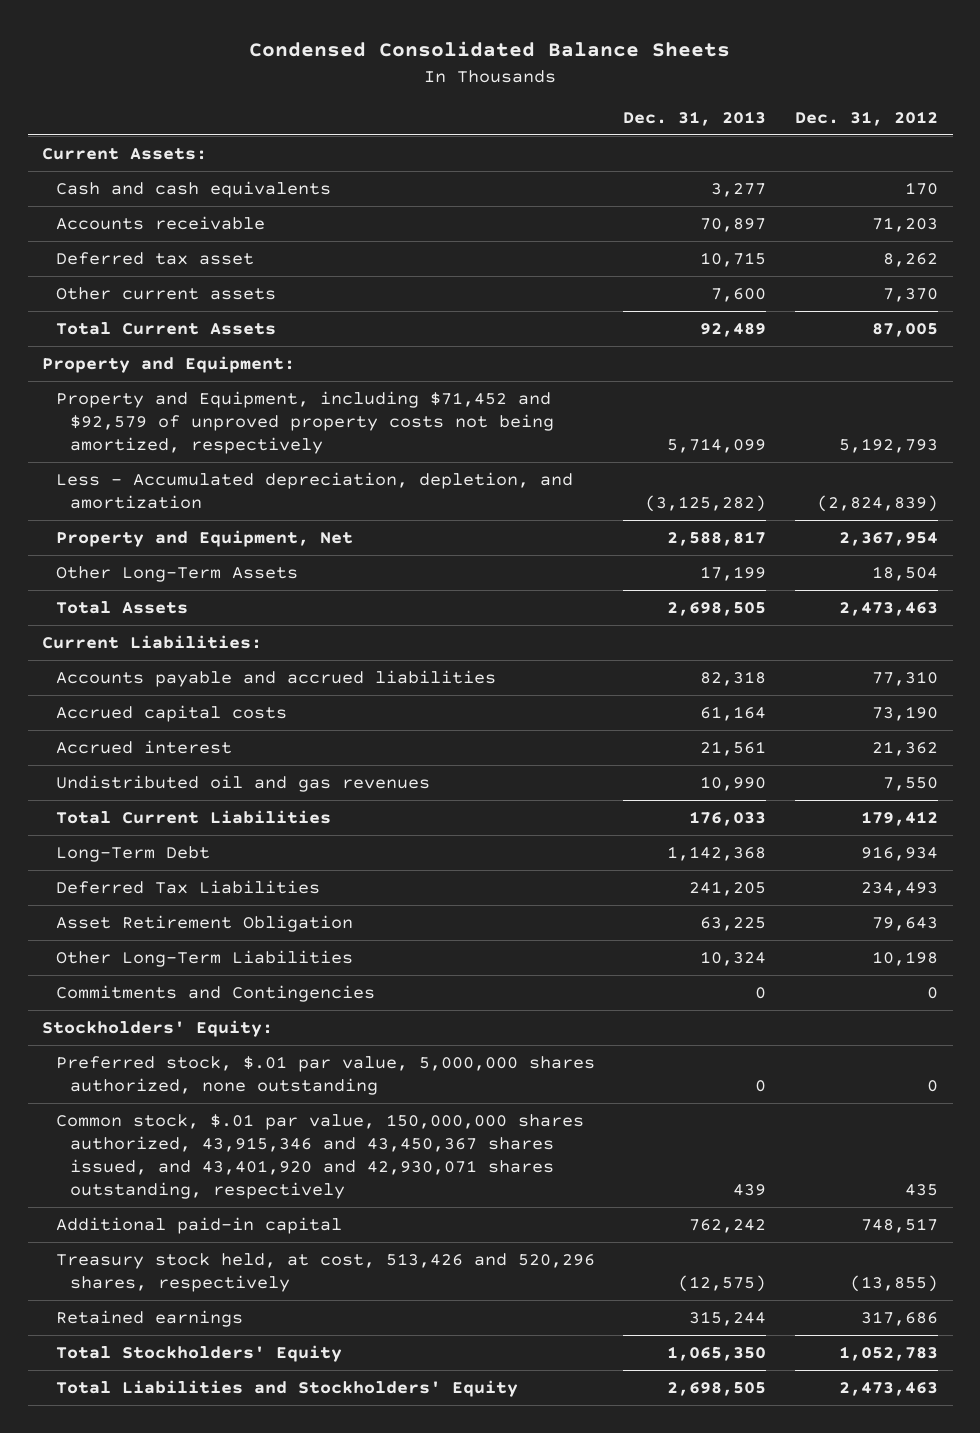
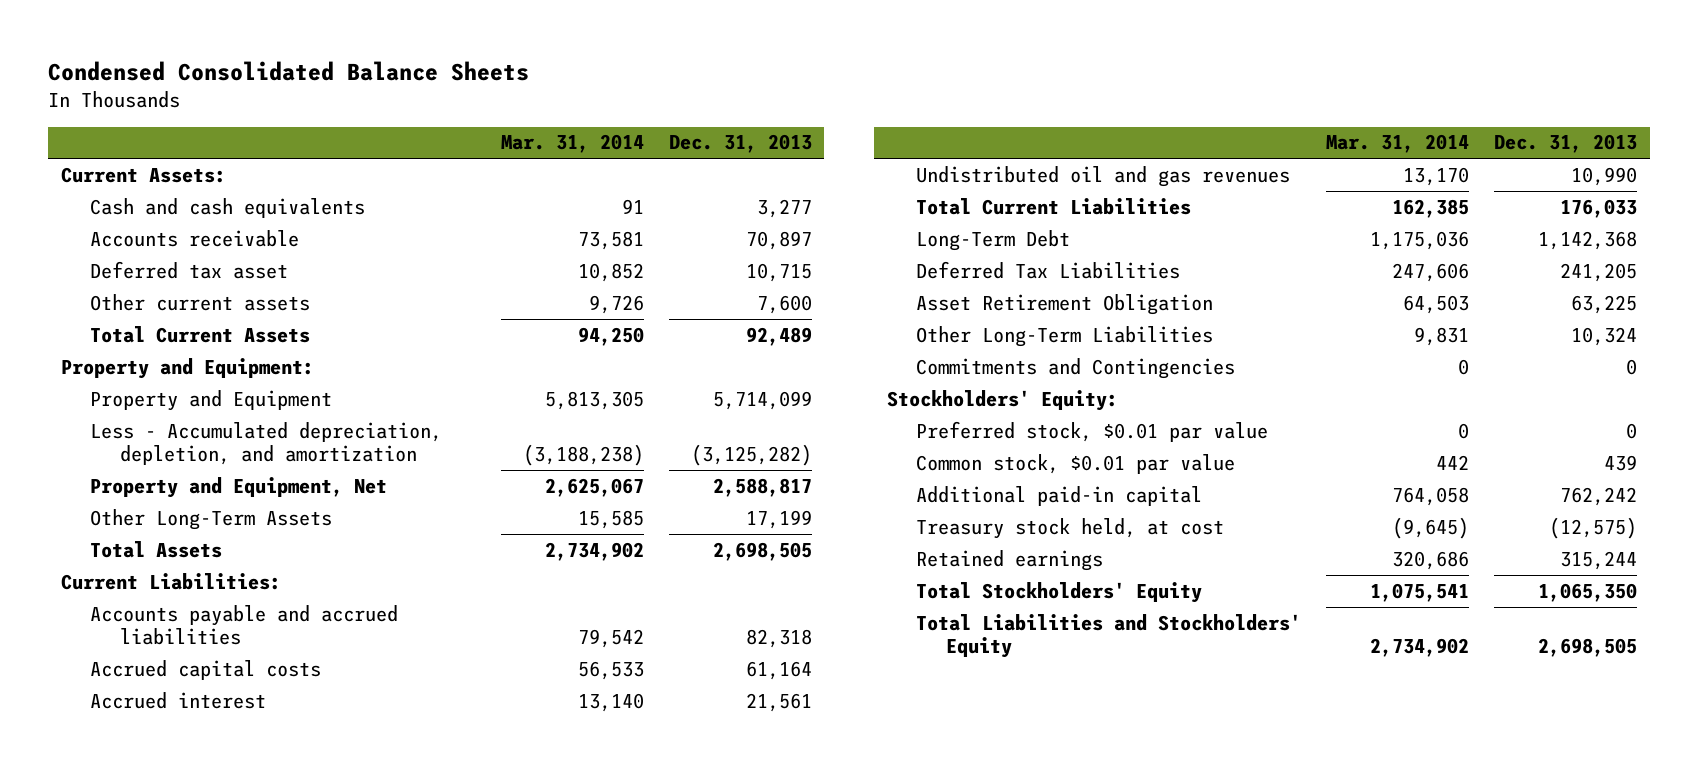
- | Dec. 31, 2013 | Dec. 31, 2012
+ | Mar. 31, 2014 | Dec. 31, 2013
- Property and Equipment, including $71,452 and $92,579 of unproved property costs not being amortized, respectively | 5,714,099 | 5,192,793
+ Property and Equipment | 5,813,305 | 5,714,099
- Preferred stock, $.01 par value, 5,000,000 shares authorized, none outstanding | 0 | 0
- Common stock, $.01 par value, 150,000,000 shares authorized, 43,915,346 and 43,450,367 shares issued, and 43,401,920 and 42,930,071 shares outstanding, respectively | 439 | 435
+ Preferred stock, $0.01 par value | 0 | 0
+ Common stock, $0.01 par value | 442 | 439
- Treasury stock held, at cost, 513,426 and 520,296 shares, respectively | (12,575) | (13,855)
+ Treasury stock held, at cost | (9,645) | (12,575)

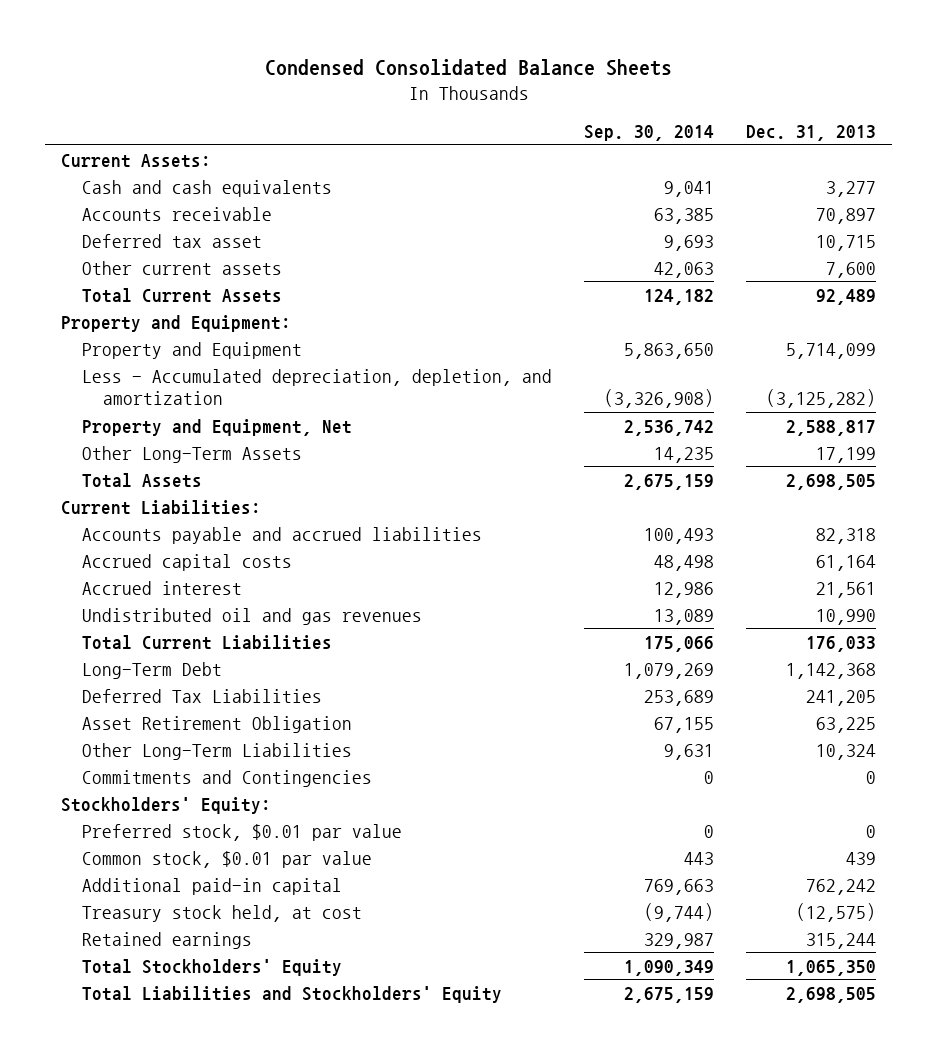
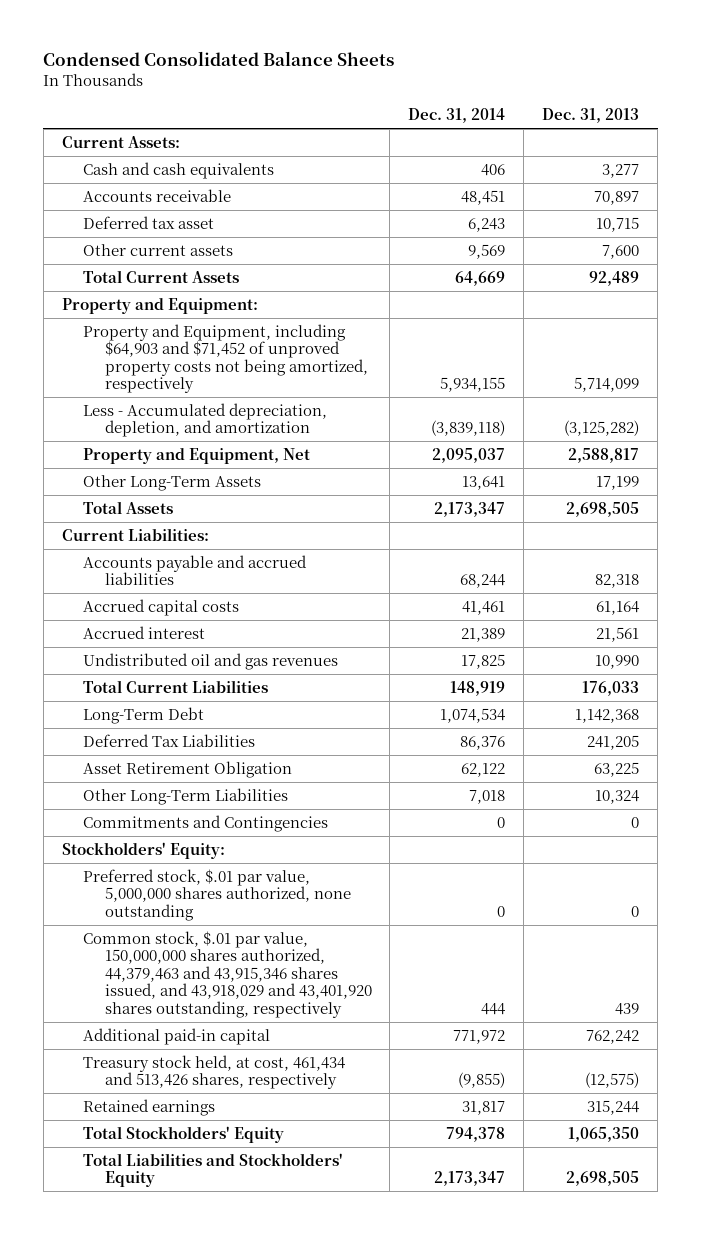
- | Sep. 30, 2014 | Dec. 31, 2013
+ | Dec. 31, 2014 | Dec. 31, 2013
- Property and Equipment | 5,863,650 | 5,714,099
+ Property and Equipment, including $64,903 and $71,452 of unproved property costs not being amortized, respectively | 5,934,155 | 5,714,099
- Preferred stock, $0.01 par value | 0 | 0
- Common stock, $0.01 par value | 443 | 439
+ Preferred stock, $.01 par value, 5,000,000 shares authorized, none outstanding | 0 | 0
+ Common stock, $.01 par value, 150,000,000 shares authorized, 44,379,463 and 43,915,346 shares issued, and 43,918,029 and 43,401,920 shares outstanding, respectively | 444 | 439
- Treasury stock held, at cost | (9,744) | (12,575)
+ Treasury stock held, at cost, 461,434 and 513,426 shares, respectively | (9,855) | (12,575)

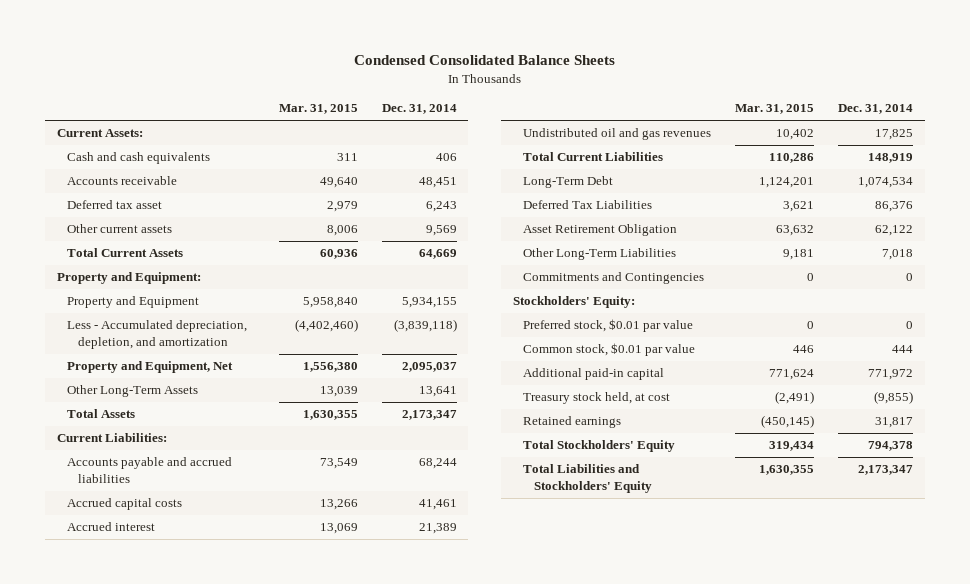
- | Dec. 31, 2014 | Dec. 31, 2013
+ | Mar. 31, 2015 | Dec. 31, 2014
- Property and Equipment, including $64,903 and $71,452 of unproved property costs not being amortized, respectively | 5,934,155 | 5,714,099
+ Property and Equipment | 5,958,840 | 5,934,155
- Preferred stock, $.01 par value, 5,000,000 shares authorized, none outstanding | 0 | 0
- Common stock, $.01 par value, 150,000,000 shares authorized, 44,379,463 and 43,915,346 shares issued, and 43,918,029 and 43,401,920 shares outstanding, respectively | 444 | 439
+ Preferred stock, $0.01 par value | 0 | 0
+ Common stock, $0.01 par value | 446 | 444
- Treasury stock held, at cost, 461,434 and 513,426 shares, respectively | (9,855) | (12,575)
+ Treasury stock held, at cost | (2,491) | (9,855)

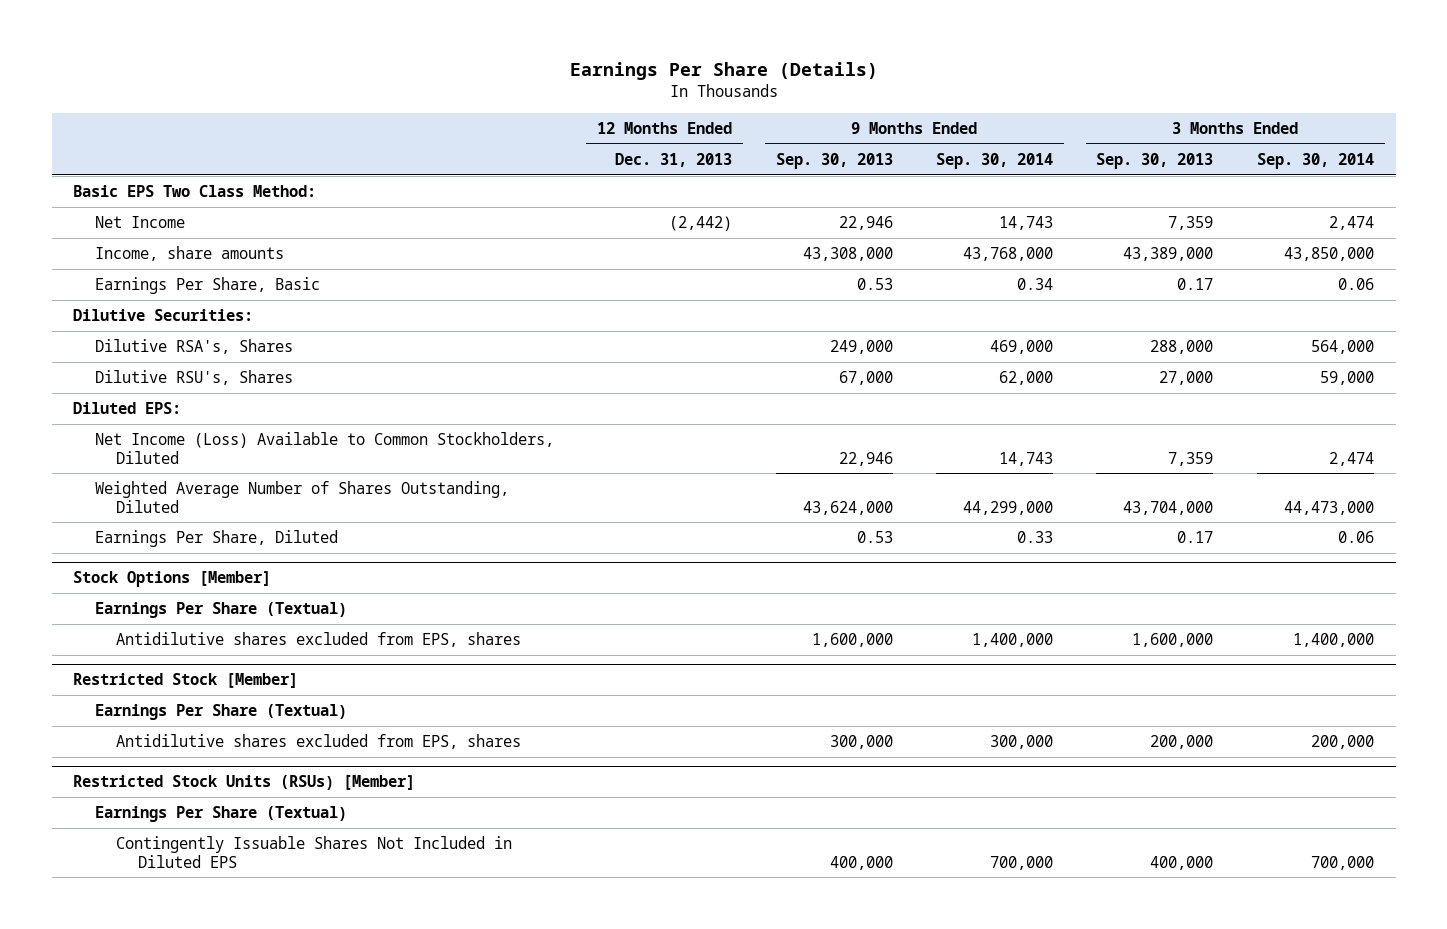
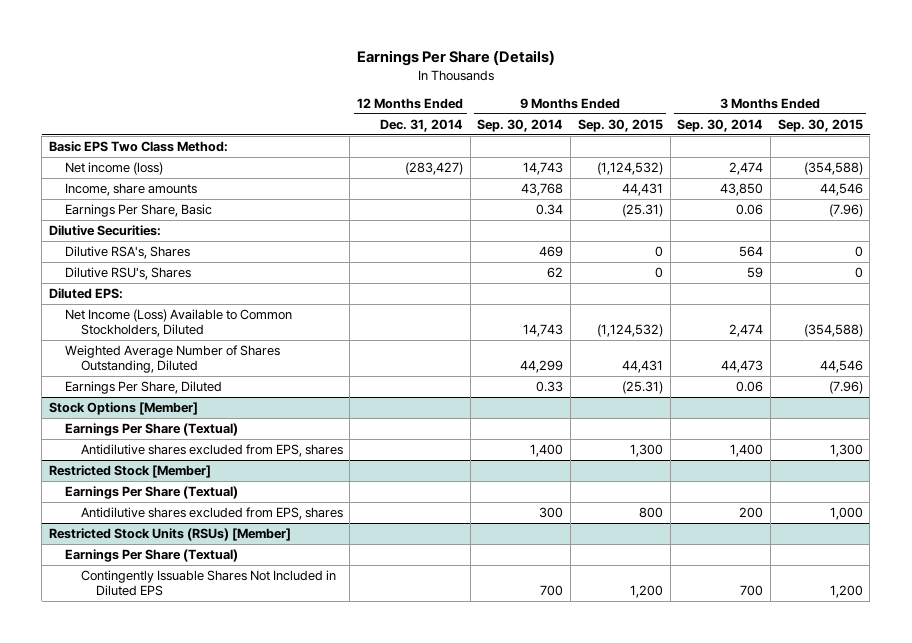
- | 12 Months Ended Dec. 31, 2013 | 9 Months Ended Sep. 30, 2013 | 9 Months Ended Sep. 30, 2014 | 3 Months Ended Sep. 30, 2013 | 3 Months Ended Sep. 30, 2014
+ | 12 Months Ended Dec. 31, 2014 | 9 Months Ended Sep. 30, 2014 | 9 Months Ended Sep. 30, 2015 | 3 Months Ended Sep. 30, 2014 | 3 Months Ended Sep. 30, 2015
- Net Income | (2,442) | 22,946 | 14,743 | 7,359 | 2,474
- Income, share amounts | | 43,308,000 | 43,768,000 | 43,389,000 | 43,850,000
+ Net income (loss) | (283,427) | 14,743 | (1,124,532) | 2,474 | (354,588)
+ Income, share amounts | | 43,768 | 44,431 | 43,850 | 44,546
- Dilutive RSA's, Shares | | 249,000 | 469,000 | 288,000 | 564,000
- Dilutive RSU's, Shares | | 67,000 | 62,000 | 27,000 | 59,000
+ Dilutive RSA's, Shares | | 469 | 0 | 564 | 0
+ Dilutive RSU's, Shares | | 62 | 0 | 59 | 0
- Weighted Average Number of Shares Outstanding, Diluted | | 43,624,000 | 44,299,000 | 43,704,000 | 44,473,000
+ Weighted Average Number of Shares Outstanding, Diluted | | 44,299 | 44,431 | 44,473 | 44,546
@ Stock Options [Member]
- Antidilutive shares excluded from EPS, shares | | 1,600,000 | 1,400,000 | 1,600,000 | 1,400,000
+ Antidilutive shares excluded from EPS, shares | | 1,400 | 1,300 | 1,400 | 1,300
@ Restricted Stock [Member]
- Antidilutive shares excluded from EPS, shares | | 300,000 | 300,000 | 200,000 | 200,000
+ Antidilutive shares excluded from EPS, shares | | 300 | 800 | 200 | 1,000
@ Restricted Stock Units (RSUs) [Member]
- Contingently Issuable Shares Not Included in Diluted EPS | | 400,000 | 700,000 | 400,000 | 700,000
+ Contingently Issuable Shares Not Included in Diluted EPS | | 700 | 1,200 | 700 | 1,200

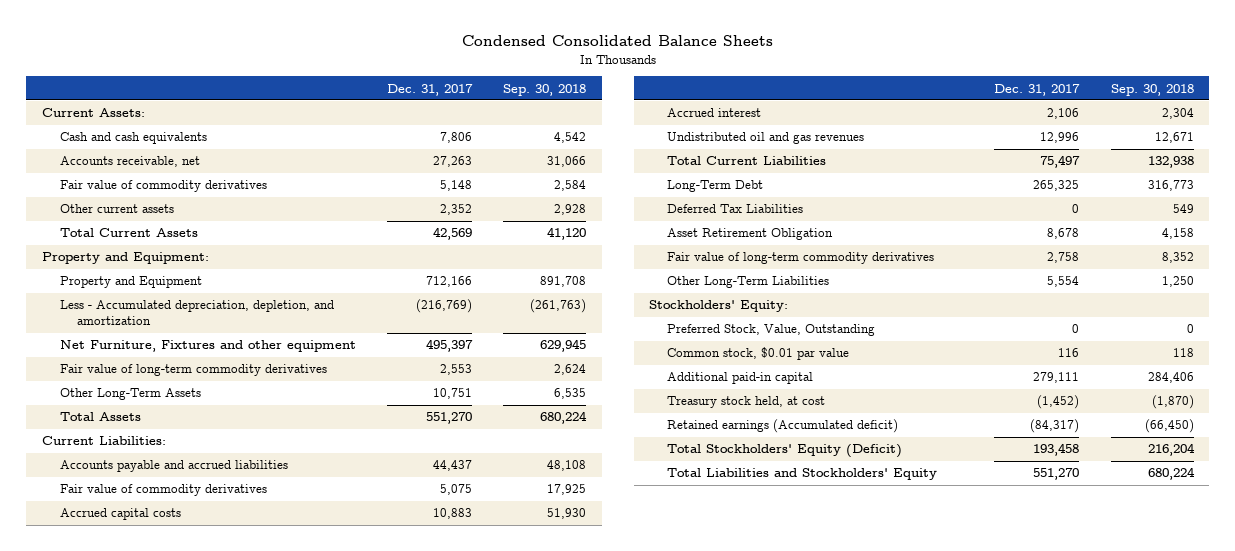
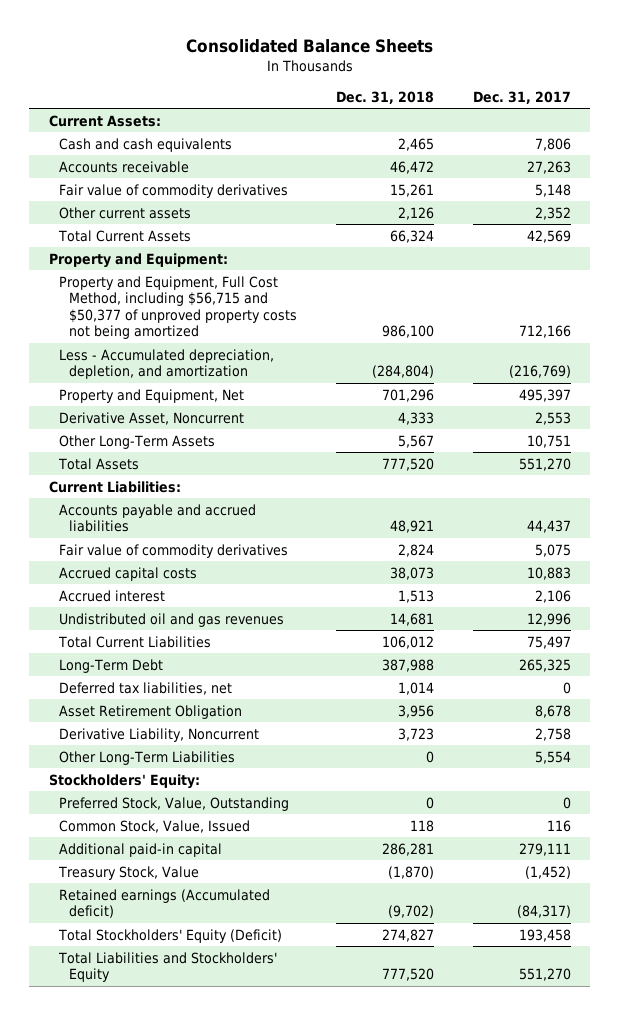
- Condensed Consolidated Balance Sheets
+ Consolidated Balance Sheets
- | Dec. 31, 2017 | Sep. 30, 2018
+ | Dec. 31, 2018 | Dec. 31, 2017
- Accounts receivable, net | 27,263 | 31,066
+ Accounts receivable | 46,472 | 27,263
- Property and Equipment | 712,166 | 891,708
+ Property and Equipment, Full Cost Method, including $56,715 and $50,377 of unproved property costs not being amortized | 986,100 | 712,166
- Net Furniture, Fixtures and other equipment | 495,397 | 629,945
- Fair value of long-term commodity derivatives | 2,553 | 2,624
+ Property and Equipment, Net | 701,296 | 495,397
+ Derivative Asset, Noncurrent | 4,333 | 2,553
- Deferred Tax Liabilities | 0 | 549
+ Deferred tax liabilities, net | 1,014 | 0
- Fair value of long-term commodity derivatives | 2,758 | 8,352
+ Derivative Liability, Noncurrent | 3,723 | 2,758
- Common stock, $0.01 par value | 116 | 118
+ Common Stock, Value, Issued | 118 | 116
- Treasury stock held, at cost | (1,452) | (1,870)
+ Treasury Stock, Value | (1,870) | (1,452)

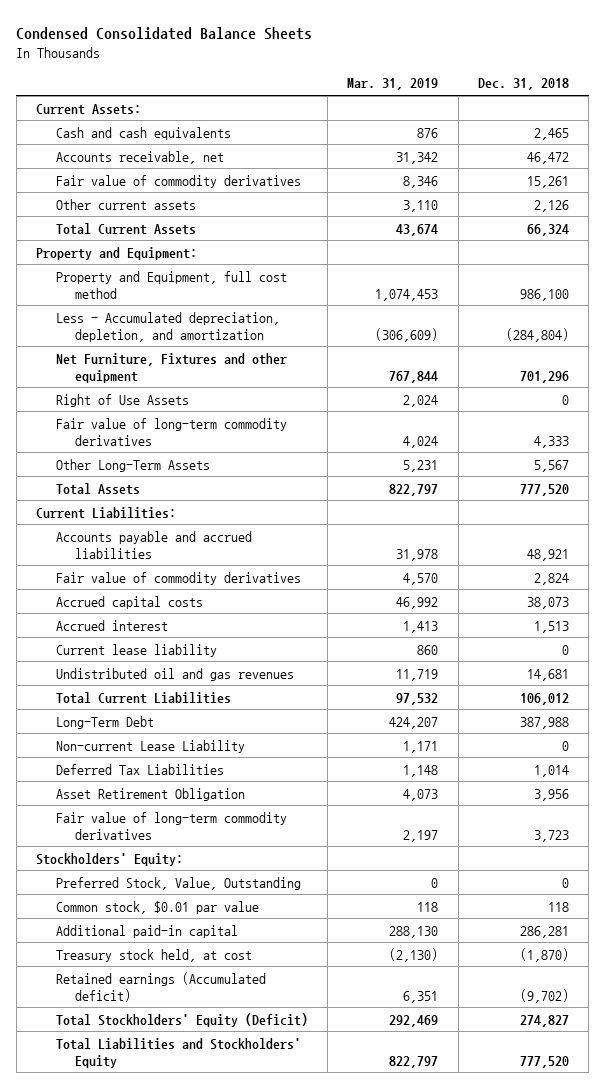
- Consolidated Balance Sheets
+ Condensed Consolidated Balance Sheets
- | Dec. 31, 2018 | Dec. 31, 2017
+ | Mar. 31, 2019 | Dec. 31, 2018
- Accounts receivable | 46,472 | 27,263
+ Accounts receivable, net | 31,342 | 46,472
- Property and Equipment, Full Cost Method, including $56,715 and $50,377 of unproved property costs not being amortized | 986,100 | 712,166
+ Property and Equipment, full cost method | 1,074,453 | 986,100
- Property and Equipment, Net | 701,296 | 495,397
- Derivative Asset, Noncurrent | 4,333 | 2,553
+ Net Furniture, Fixtures and other equipment | 767,844 | 701,296
+ Right of Use Assets | 2,024 | 0
+ Fair value of long-term commodity derivatives | 4,024 | 4,333
+ Current lease liability | 860 | 0
- Deferred tax liabilities, net | 1,014 | 0
+ Non-current Lease Liability | 1,171 | 0
+ Deferred Tax Liabilities | 1,148 | 1,014
- Derivative Liability, Noncurrent | 3,723 | 2,758
- Other Long-Term Liabilities | 0 | 5,554
+ Fair value of long-term commodity derivatives | 2,197 | 3,723
- Common Stock, Value, Issued | 118 | 116
+ Common stock, $0.01 par value | 118 | 118
- Treasury Stock, Value | (1,870) | (1,452)
+ Treasury stock held, at cost | (2,130) | (1,870)

